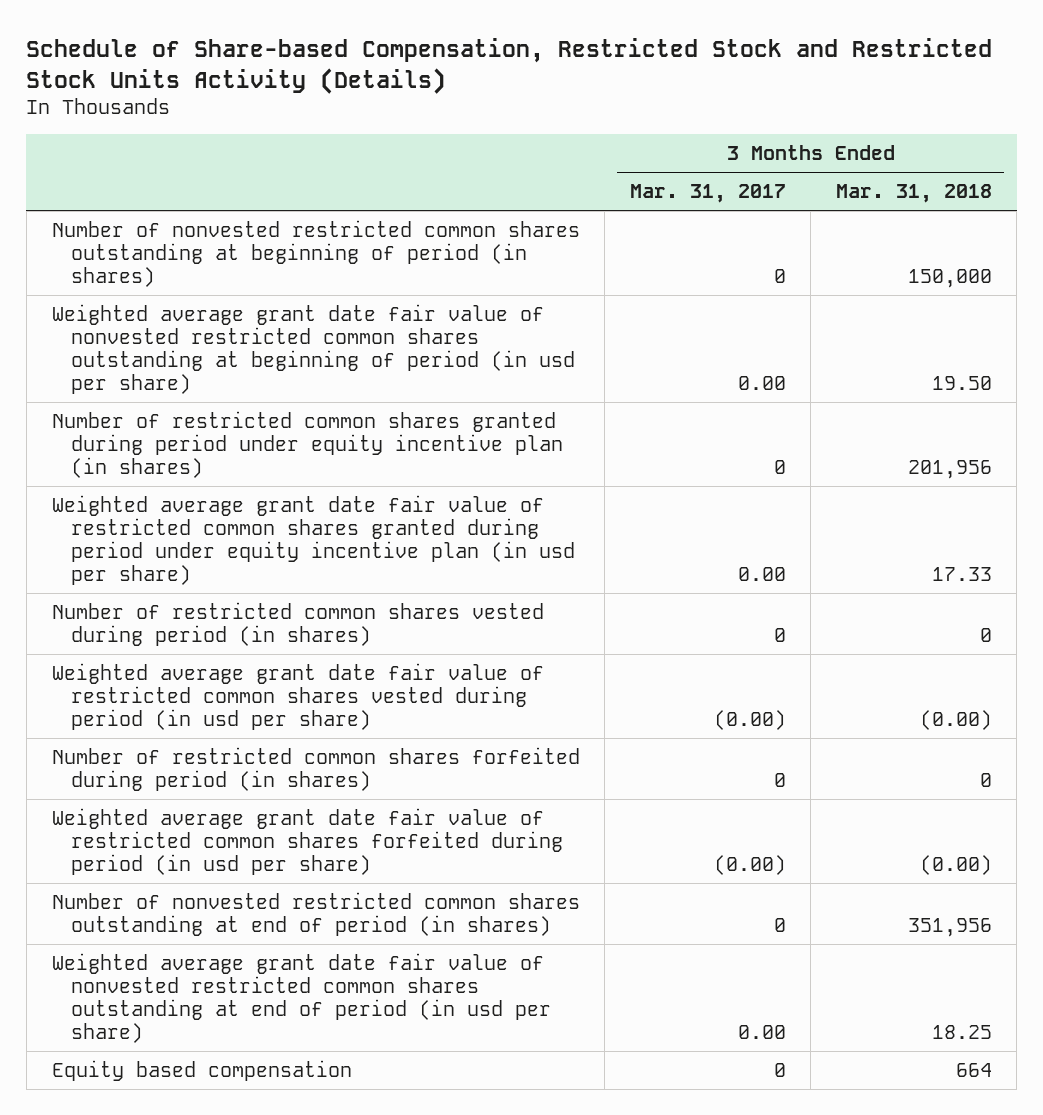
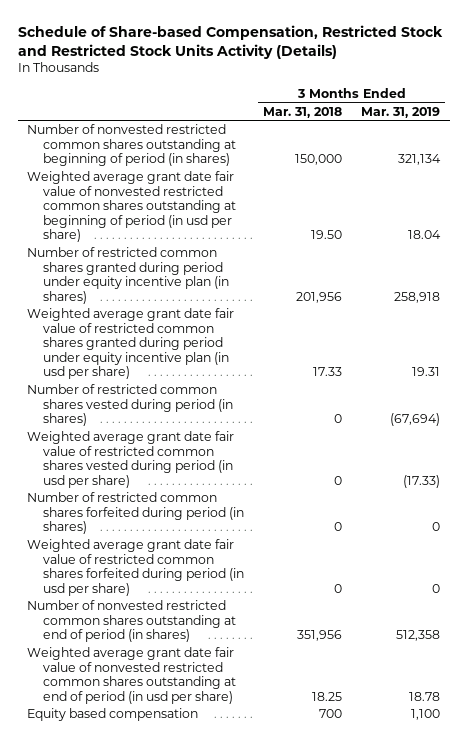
- | 3 Months Ended Mar. 31, 2017 | 3 Months Ended Mar. 31, 2018
+ | 3 Months Ended Mar. 31, 2018 | 3 Months Ended Mar. 31, 2019
- Weighted average grant date fair value of restricted common shares vested during period (in usd per share) | (0.00) | (0.00)
+ Weighted average grant date fair value of restricted common shares vested during period (in usd per share) | 0 | (17.33)
- Weighted average grant date fair value of restricted common shares forfeited during period (in usd per share) | (0.00) | (0.00)
+ Weighted average grant date fair value of restricted common shares forfeited during period (in usd per share) | 0 | 0
- Equity based compensation | 0 | 664
+ Equity based compensation | 700 | 1,100

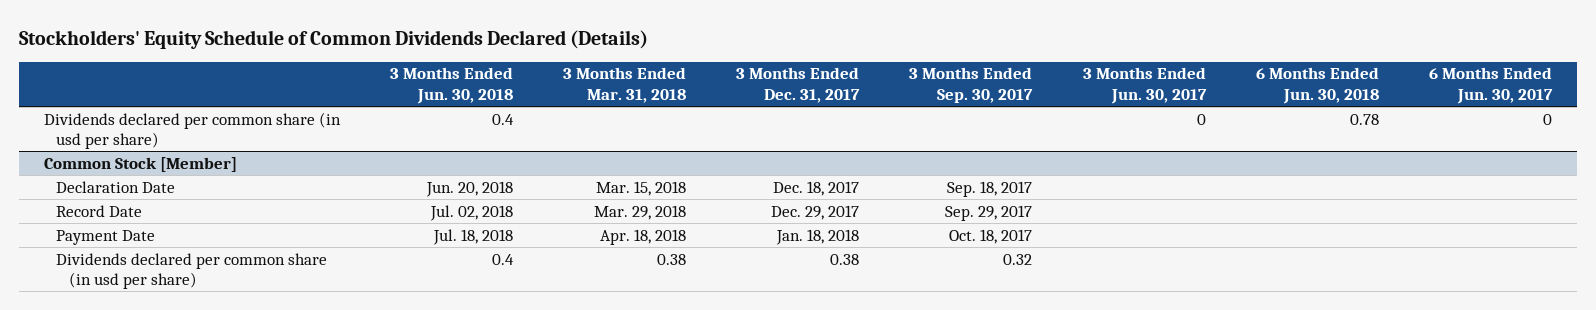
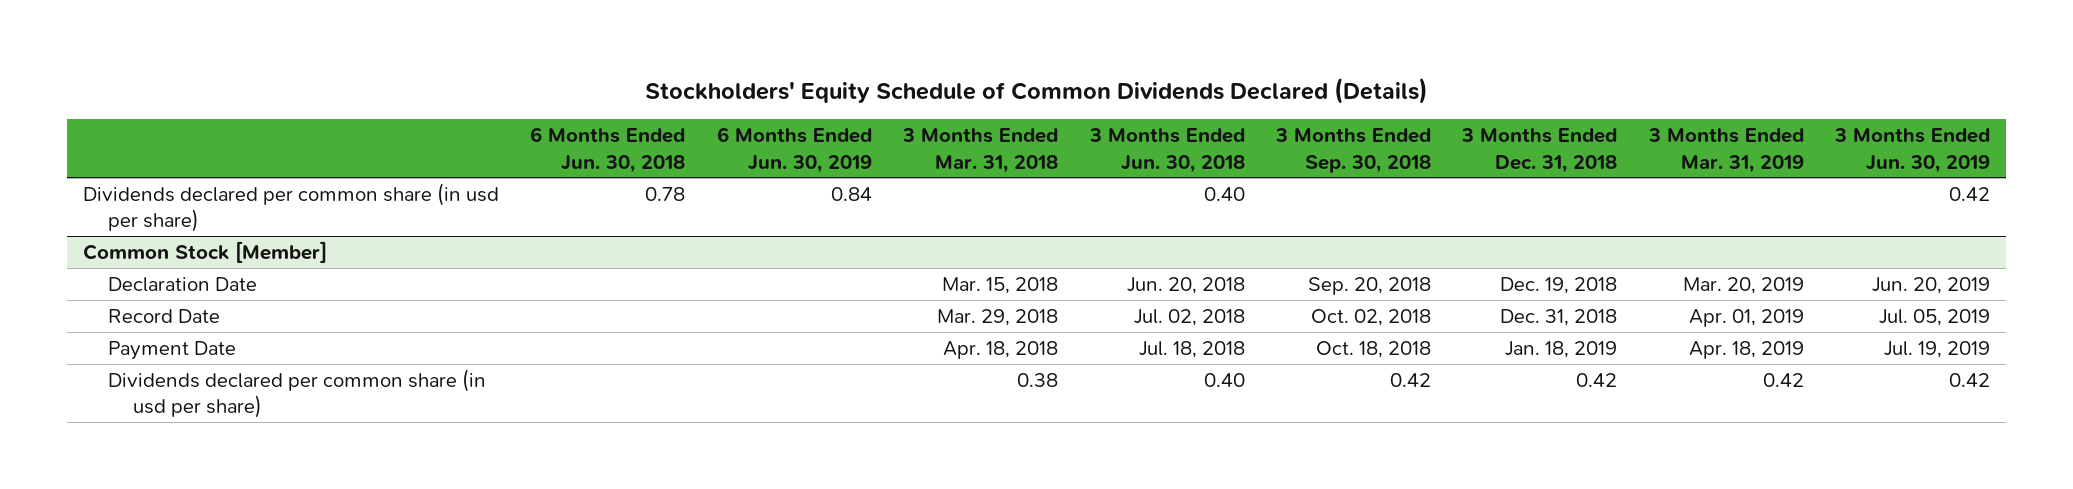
- | 3 Months Ended Jun. 30, 2018 | 3 Months Ended Mar. 31, 2018 | 3 Months Ended Dec. 31, 2017 | 3 Months Ended Sep. 30, 2017 | 3 Months Ended Jun. 30, 2017 | 6 Months Ended Jun. 30, 2018 | 6 Months Ended Jun. 30, 2017
+ | 6 Months Ended Jun. 30, 2018 | 6 Months Ended Jun. 30, 2019 | 3 Months Ended Mar. 31, 2018 | 3 Months Ended Jun. 30, 2018 | 3 Months Ended Sep. 30, 2018 | 3 Months Ended Dec. 31, 2018 | 3 Months Ended Mar. 31, 2019 | 3 Months Ended Jun. 30, 2019
- Dividends declared per common share (in usd per share) | 0.4 | | | | 0 | 0.78 | 0
+ Dividends declared per common share (in usd per share) | 0.78 | 0.84 | | 0.40 | | | | 0.42
@ Common Stock [Member]
- Dividends declared per common share (in usd per share) | 0.4 | 0.38 | 0.38 | 0.32 | | |
+ Dividends declared per common share (in usd per share) | | | 0.38 | 0.40 | 0.42 | 0.42 | 0.42 | 0.42

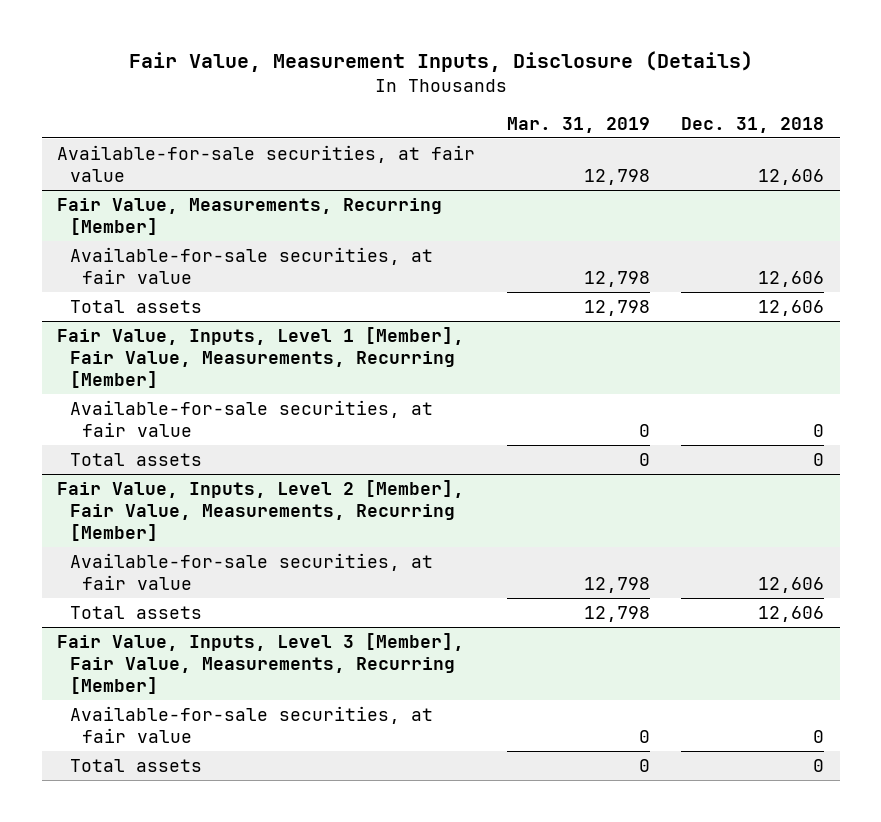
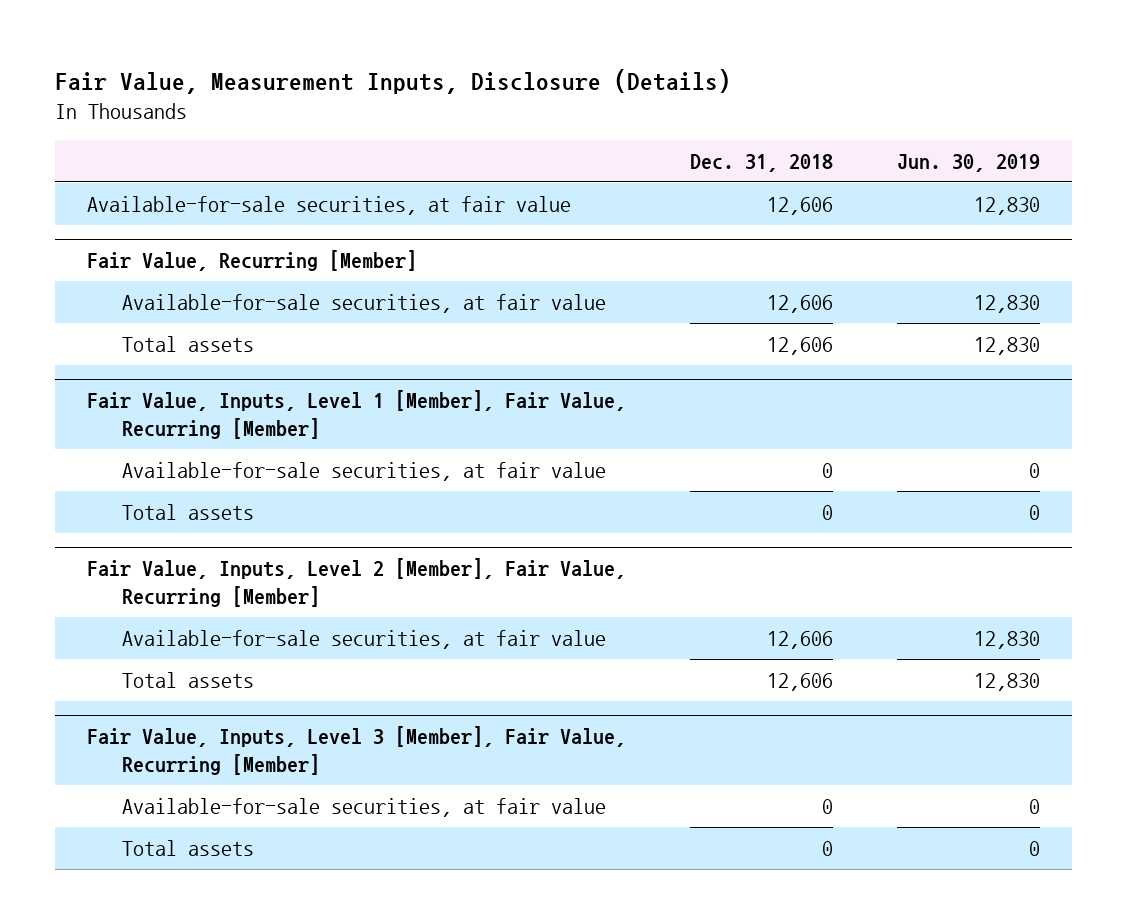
- | Mar. 31, 2019 | Dec. 31, 2018
+ | Dec. 31, 2018 | Jun. 30, 2019
- Fair Value, Measurements, Recurring [Member]
+ Fair Value, Recurring [Member]
- Fair Value, Inputs, Level 1 [Member], Fair Value, Measurements, Recurring [Member]
+ Fair Value, Inputs, Level 1 [Member], Fair Value, Recurring [Member]
- Fair Value, Inputs, Level 2 [Member], Fair Value, Measurements, Recurring [Member]
+ Fair Value, Inputs, Level 2 [Member], Fair Value, Recurring [Member]
- Fair Value, Inputs, Level 3 [Member], Fair Value, Measurements, Recurring [Member]
+ Fair Value, Inputs, Level 3 [Member], Fair Value, Recurring [Member]

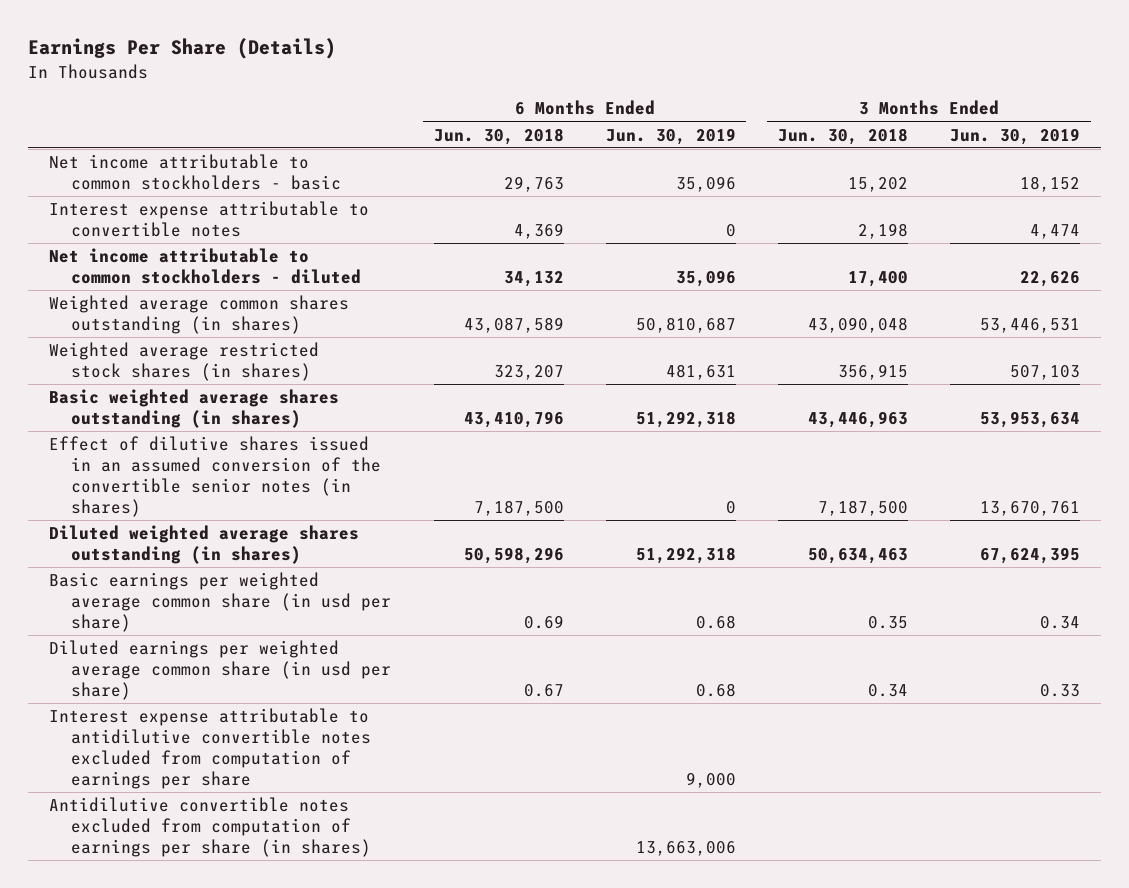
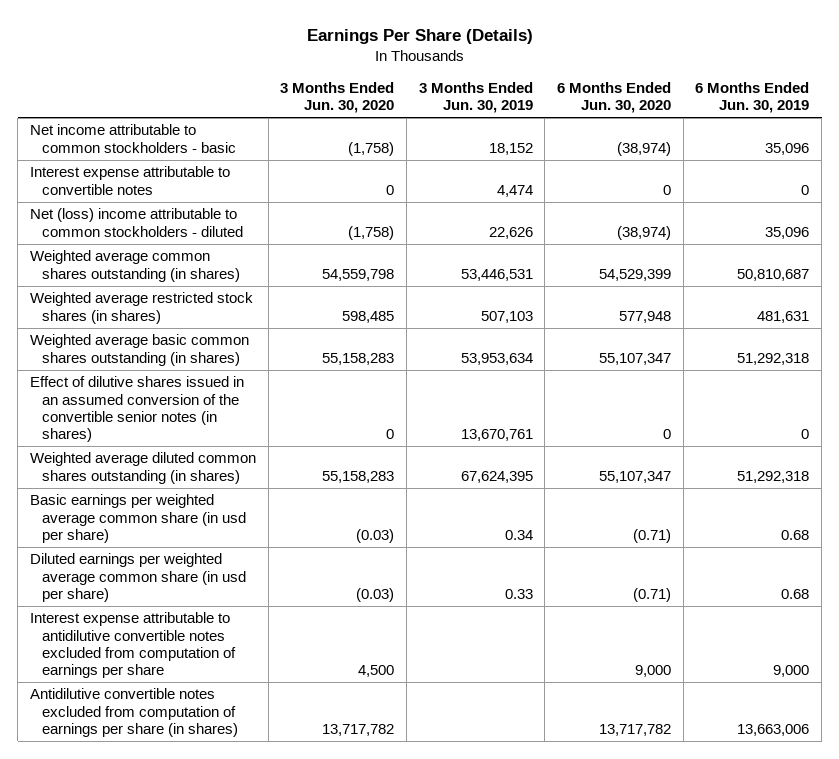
- | 6 Months Ended Jun. 30, 2018 | 6 Months Ended Jun. 30, 2019 | 3 Months Ended Jun. 30, 2018 | 3 Months Ended Jun. 30, 2019
+ | 3 Months Ended Jun. 30, 2020 | 3 Months Ended Jun. 30, 2019 | 6 Months Ended Jun. 30, 2020 | 6 Months Ended Jun. 30, 2019
- Net income attributable to common stockholders - diluted | 34,132 | 35,096 | 17,400 | 22,626
+ Net (loss) income attributable to common stockholders - diluted | (1,758) | 22,626 | (38,974) | 35,096
- Basic weighted average shares outstanding (in shares) | 43,410,796 | 51,292,318 | 43,446,963 | 53,953,634
+ Weighted average basic common shares outstanding (in shares) | 55,158,283 | 53,953,634 | 55,107,347 | 51,292,318
- Diluted weighted average shares outstanding (in shares) | 50,598,296 | 51,292,318 | 50,634,463 | 67,624,395
+ Weighted average diluted common shares outstanding (in shares) | 55,158,283 | 67,624,395 | 55,107,347 | 51,292,318

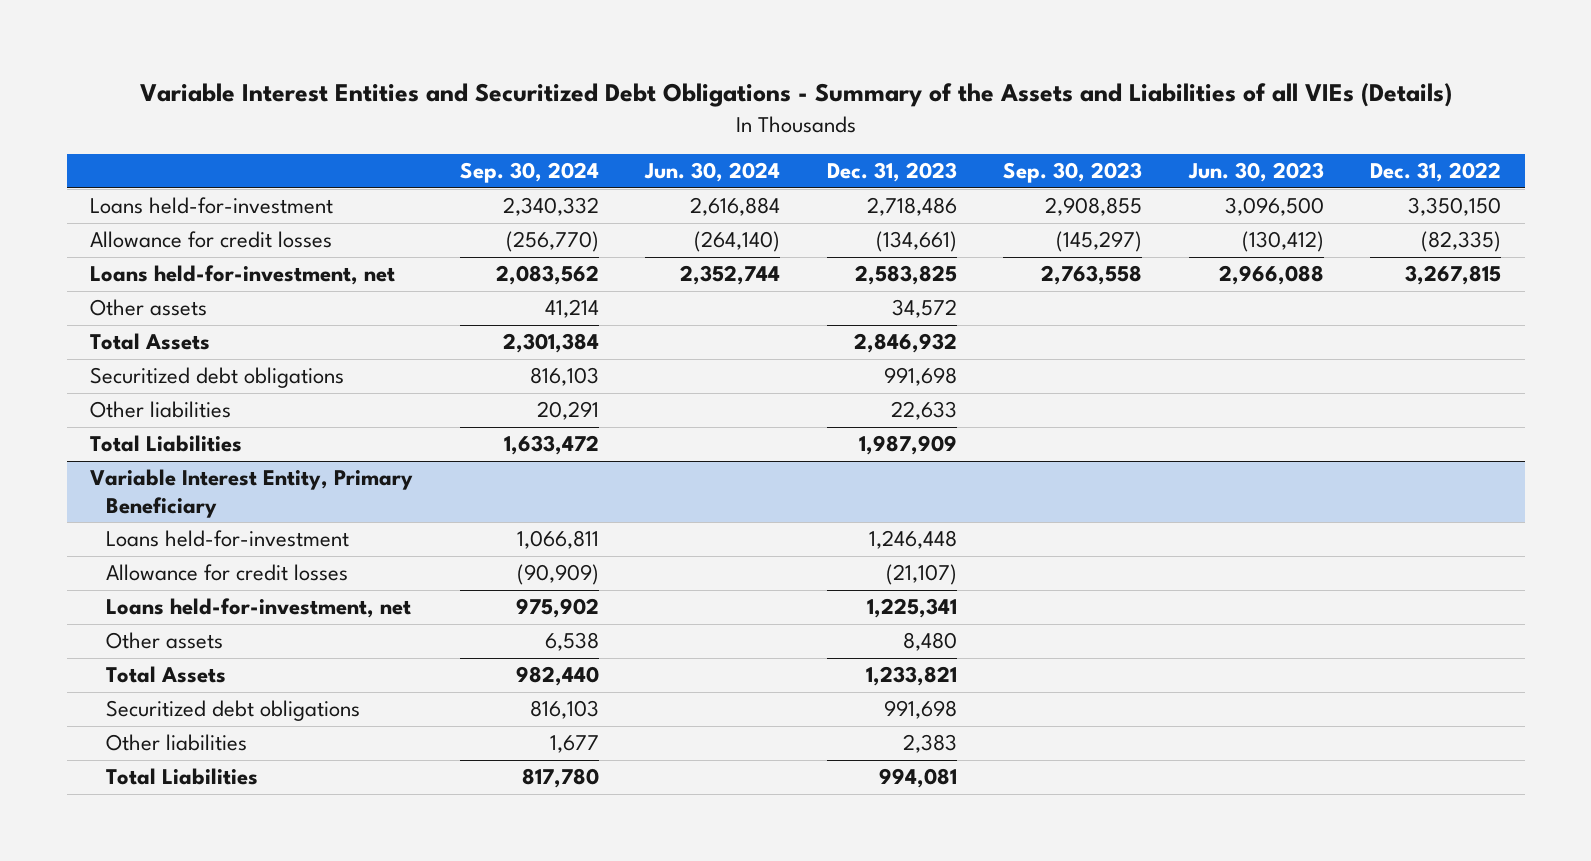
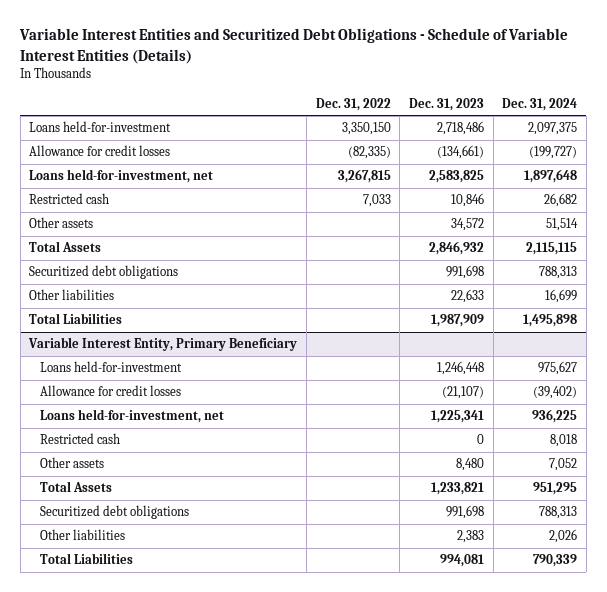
- Variable Interest Entities and Securitized Debt Obligations - Summary of the Assets and Liabilities of all VIEs (Details)
+ Variable Interest Entities and Securitized Debt Obligations - Schedule of Variable Interest Entities (Details)
- | Sep. 30, 2024 | Jun. 30, 2024 | Dec. 31, 2023 | Sep. 30, 2023 | Jun. 30, 2023 | Dec. 31, 2022
+ | Dec. 31, 2022 | Dec. 31, 2023 | Dec. 31, 2024
+ Restricted cash | 7,033 | 10,846 | 26,682
@ Variable Interest Entity, Primary Beneficiary
+ Restricted cash | | 0 | 8,018

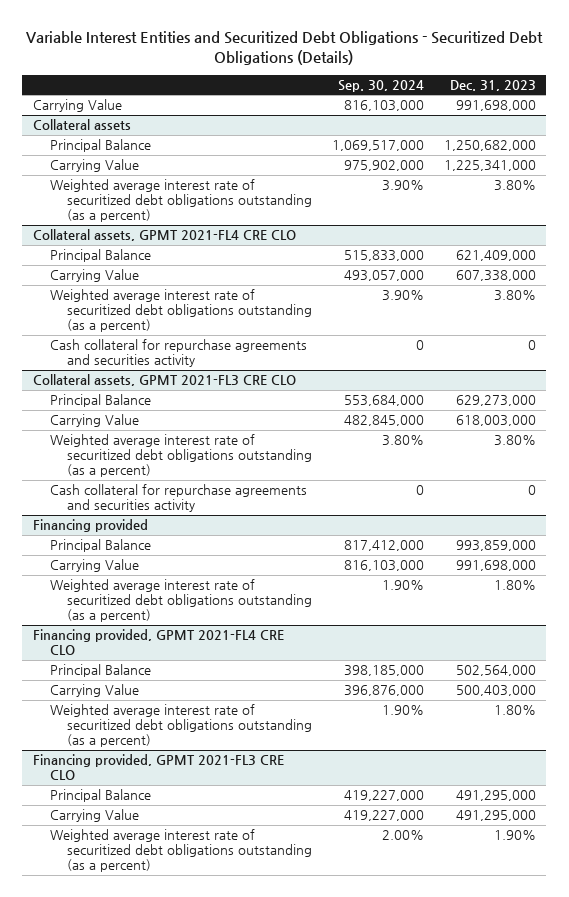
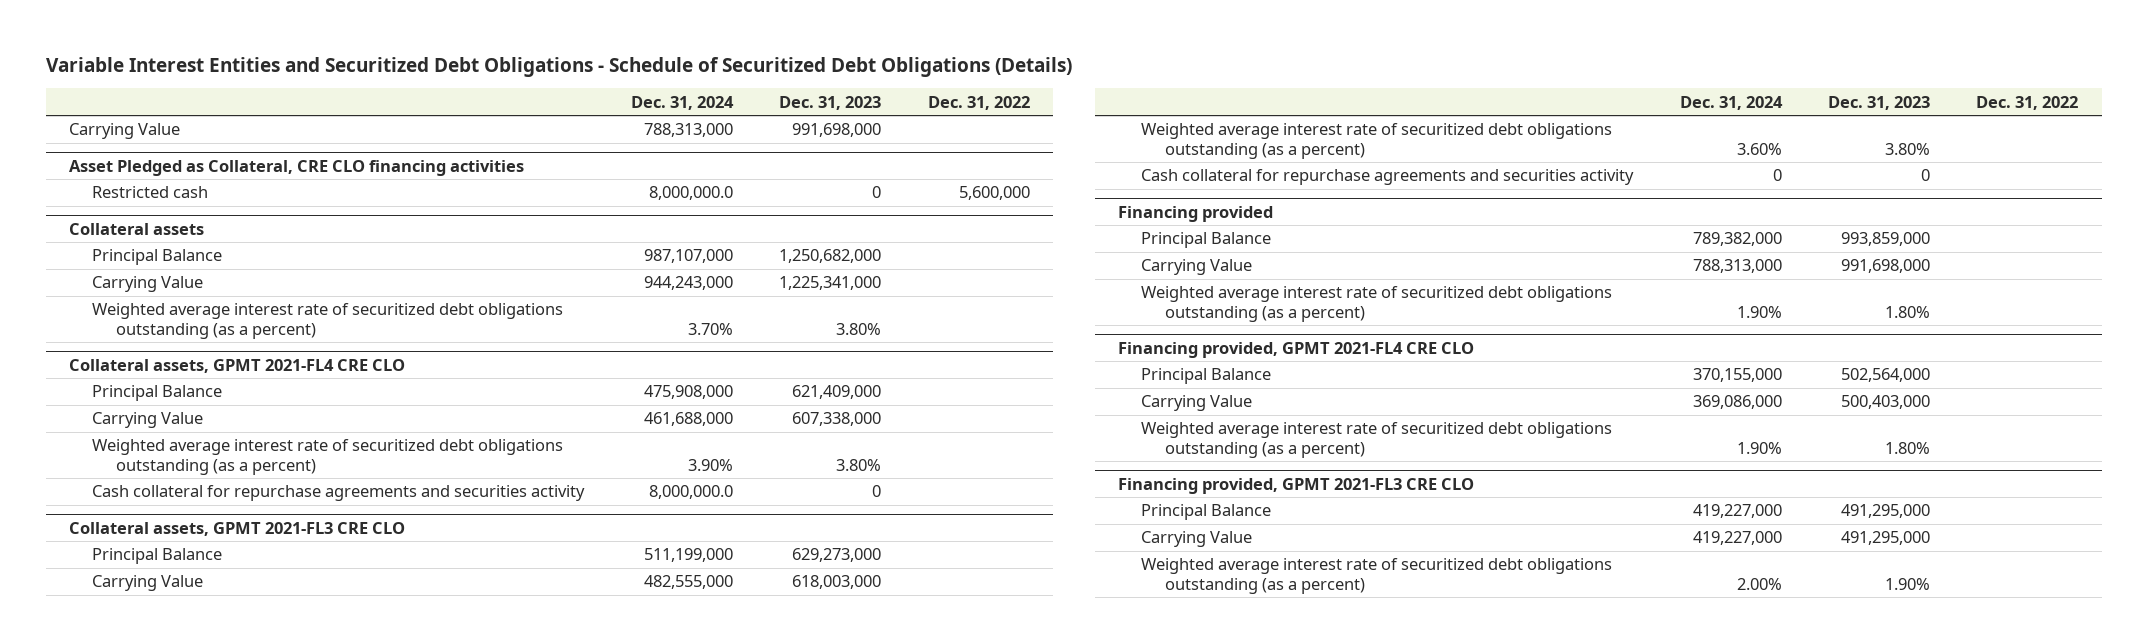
- Variable Interest Entities and Securitized Debt Obligations - Securitized Debt Obligations (Details)
+ Variable Interest Entities and Securitized Debt Obligations - Schedule of Securitized Debt Obligations (Details)
- | Sep. 30, 2024 | Dec. 31, 2023
+ | Dec. 31, 2024 | Dec. 31, 2023 | Dec. 31, 2022
+ Asset Pledged as Collateral, CRE CLO financing activities
+ Restricted cash | 8,000,000.0 | 0 | 5,600,000

